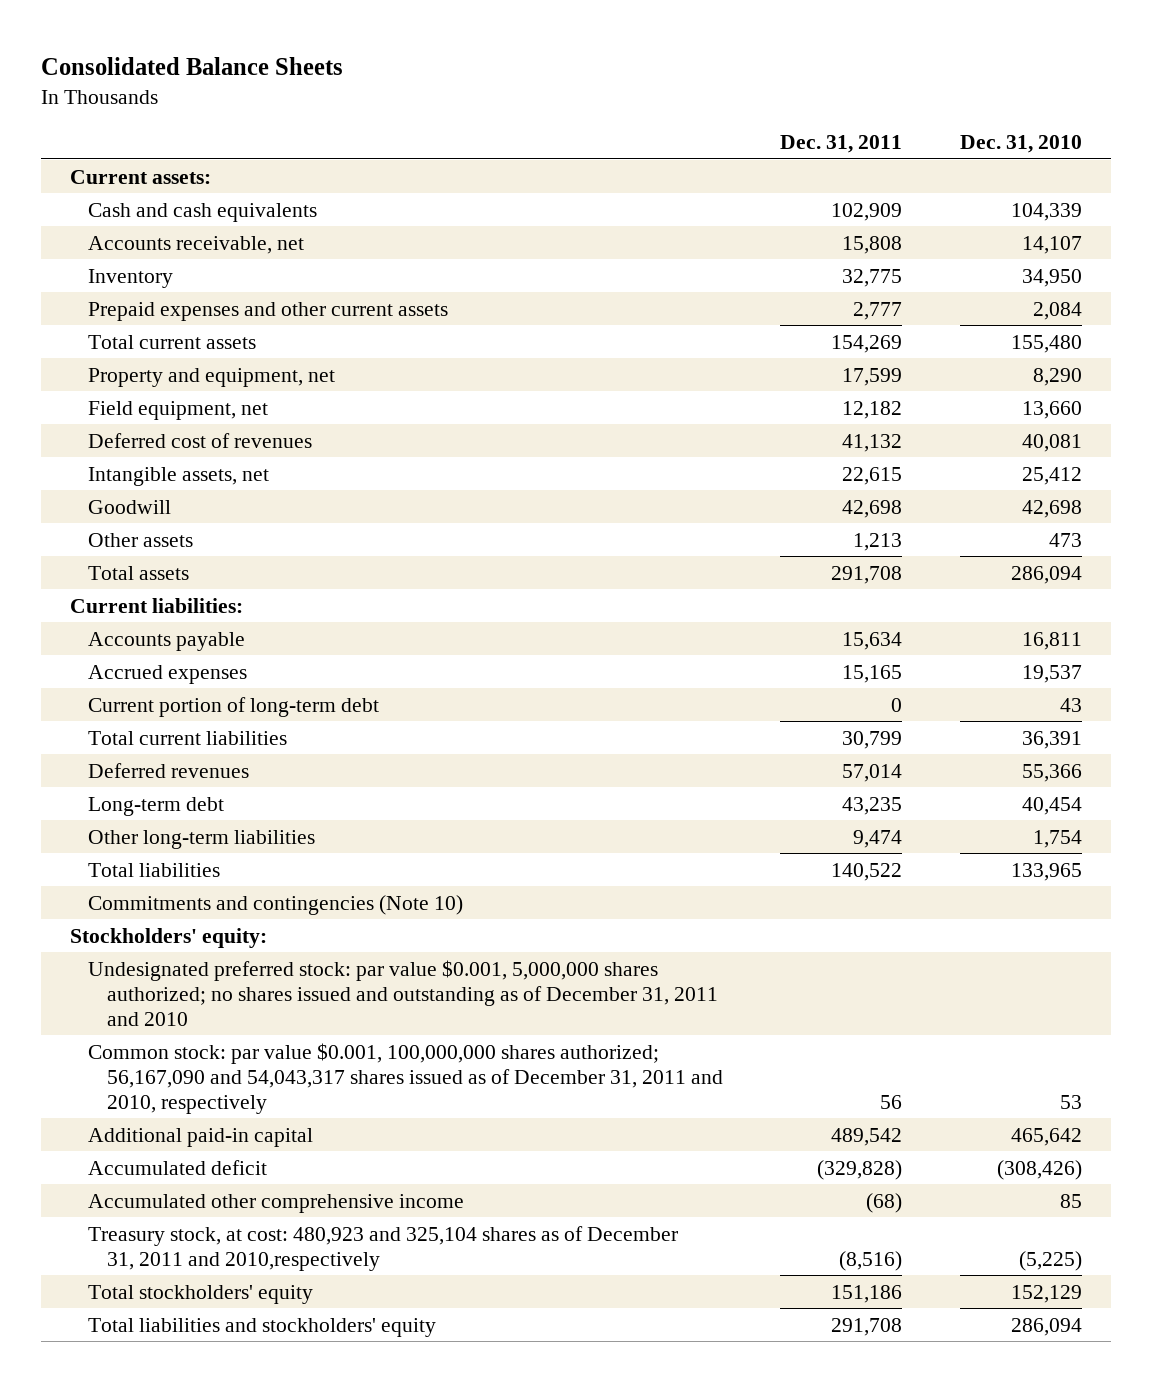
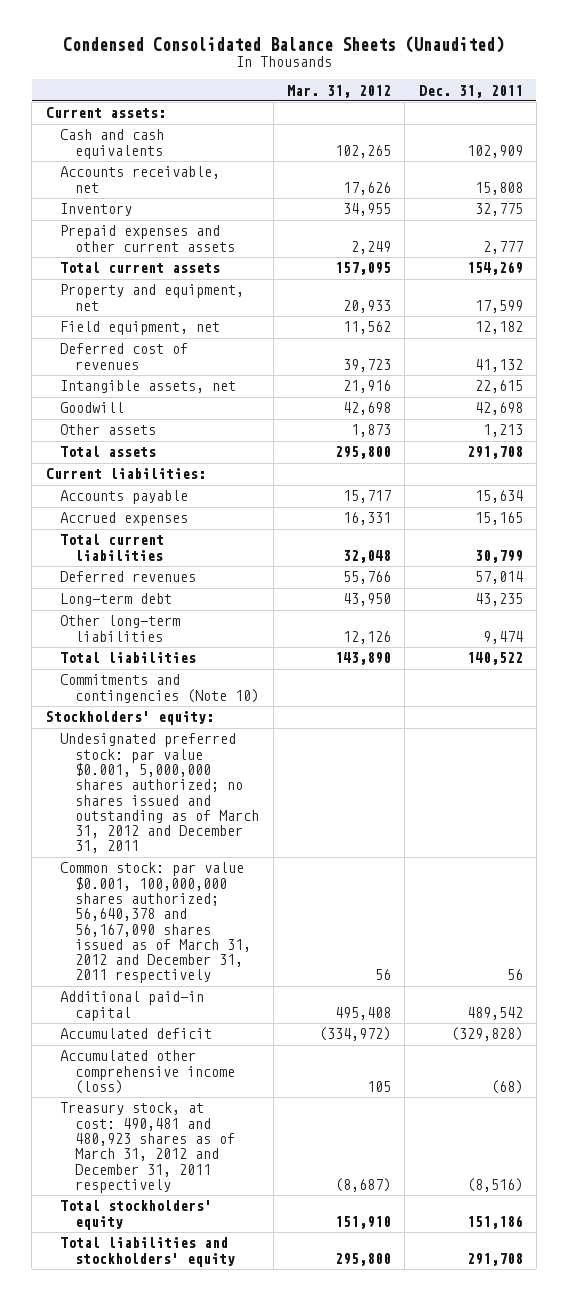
- Consolidated Balance Sheets
+ Condensed Consolidated Balance Sheets (Unaudited)
- | Dec. 31, 2011 | Dec. 31, 2010
+ | Mar. 31, 2012 | Dec. 31, 2011
- Current portion of long-term debt | 0 | 43
- Undesignated preferred stock: par value $0.001, 5,000,000 shares authorized; no shares issued and outstanding as of December 31, 2011 and 2010
- Common stock: par value $0.001, 100,000,000 shares authorized; 56,167,090 and 54,043,317 shares issued as of December 31, 2011 and 2010, respectively | 56 | 53
+ Undesignated preferred stock: par value $0.001, 5,000,000 shares authorized; no shares issued and outstanding as of March 31, 2012 and December 31, 2011
+ Common stock: par value $0.001, 100,000,000 shares authorized; 56,640,378 and 56,167,090 shares issued as of March 31, 2012 and December 31, 2011 respectively | 56 | 56
- Accumulated other comprehensive income | (68) | 85
- Treasury stock, at cost: 480,923 and 325,104 shares as of December 31, 2011 and 2010,respectively | (8,516) | (5,225)
+ Accumulated other comprehensive income (loss) | 105 | (68)
+ Treasury stock, at cost: 490,481 and 480,923 shares as of March 31, 2012 and December 31, 2011 respectively | (8,687) | (8,516)

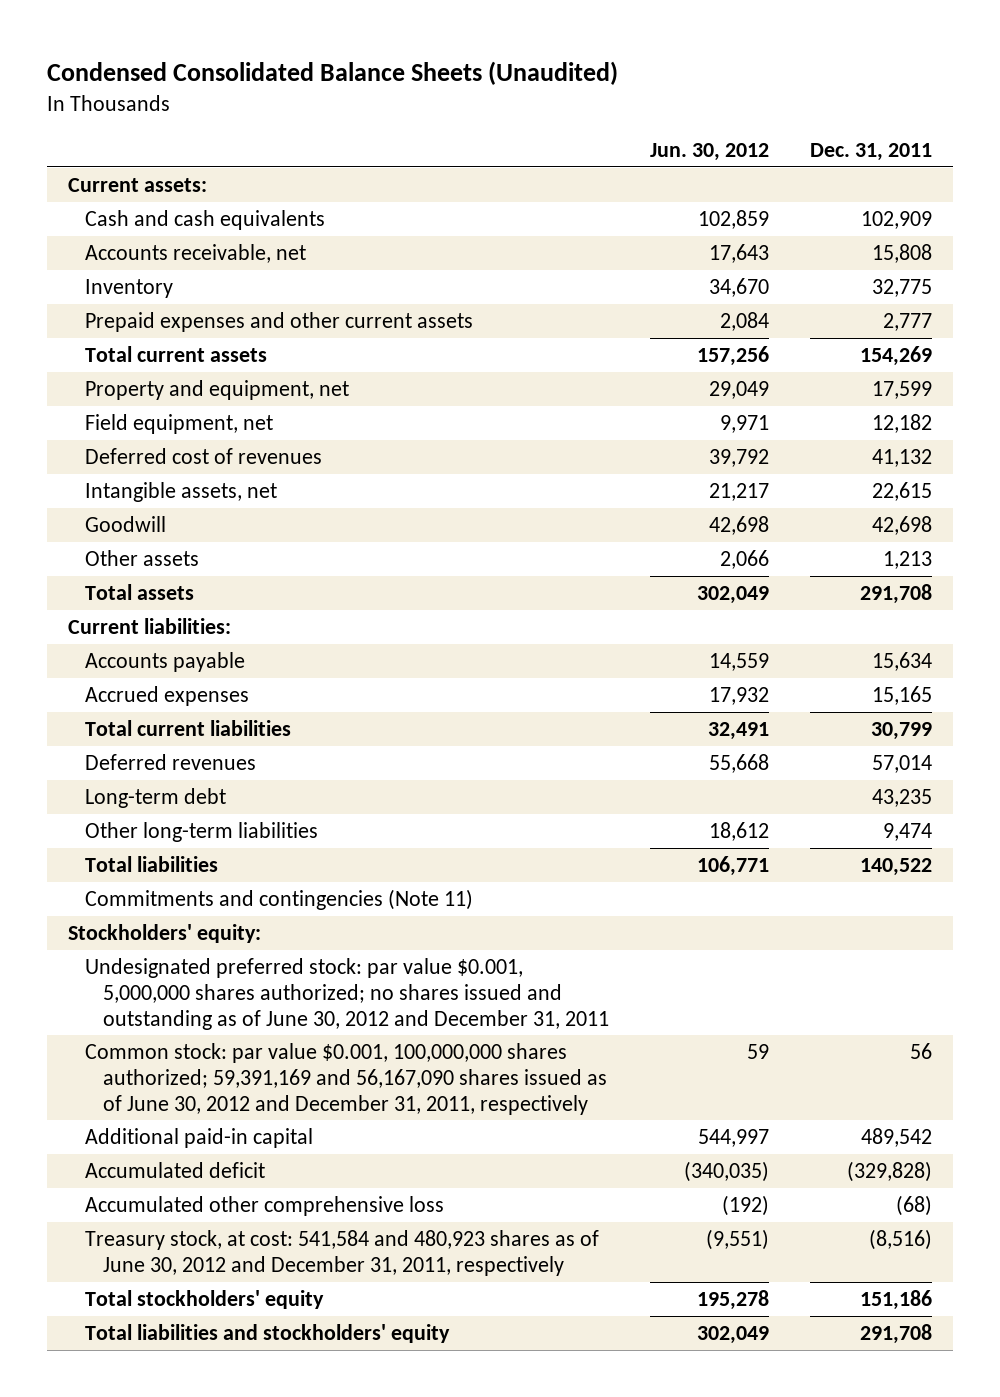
- | Mar. 31, 2012 | Dec. 31, 2011
+ | Jun. 30, 2012 | Dec. 31, 2011
- Commitments and contingencies (Note 10)
+ Commitments and contingencies (Note 11)
- Undesignated preferred stock: par value $0.001, 5,000,000 shares authorized; no shares issued and outstanding as of March 31, 2012 and December 31, 2011
- Common stock: par value $0.001, 100,000,000 shares authorized; 56,640,378 and 56,167,090 shares issued as of March 31, 2012 and December 31, 2011 respectively | 56 | 56
+ Undesignated preferred stock: par value $0.001, 5,000,000 shares authorized; no shares issued and outstanding as of June 30, 2012 and December 31, 2011
+ Common stock: par value $0.001, 100,000,000 shares authorized; 59,391,169 and 56,167,090 shares issued as of June 30, 2012 and December 31, 2011, respectively | 59 | 56
- Accumulated other comprehensive income (loss) | 105 | (68)
- Treasury stock, at cost: 490,481 and 480,923 shares as of March 31, 2012 and December 31, 2011 respectively | (8,687) | (8,516)
+ Accumulated other comprehensive loss | (192) | (68)
+ Treasury stock, at cost: 541,584 and 480,923 shares as of June 30, 2012 and December 31, 2011, respectively | (9,551) | (8,516)

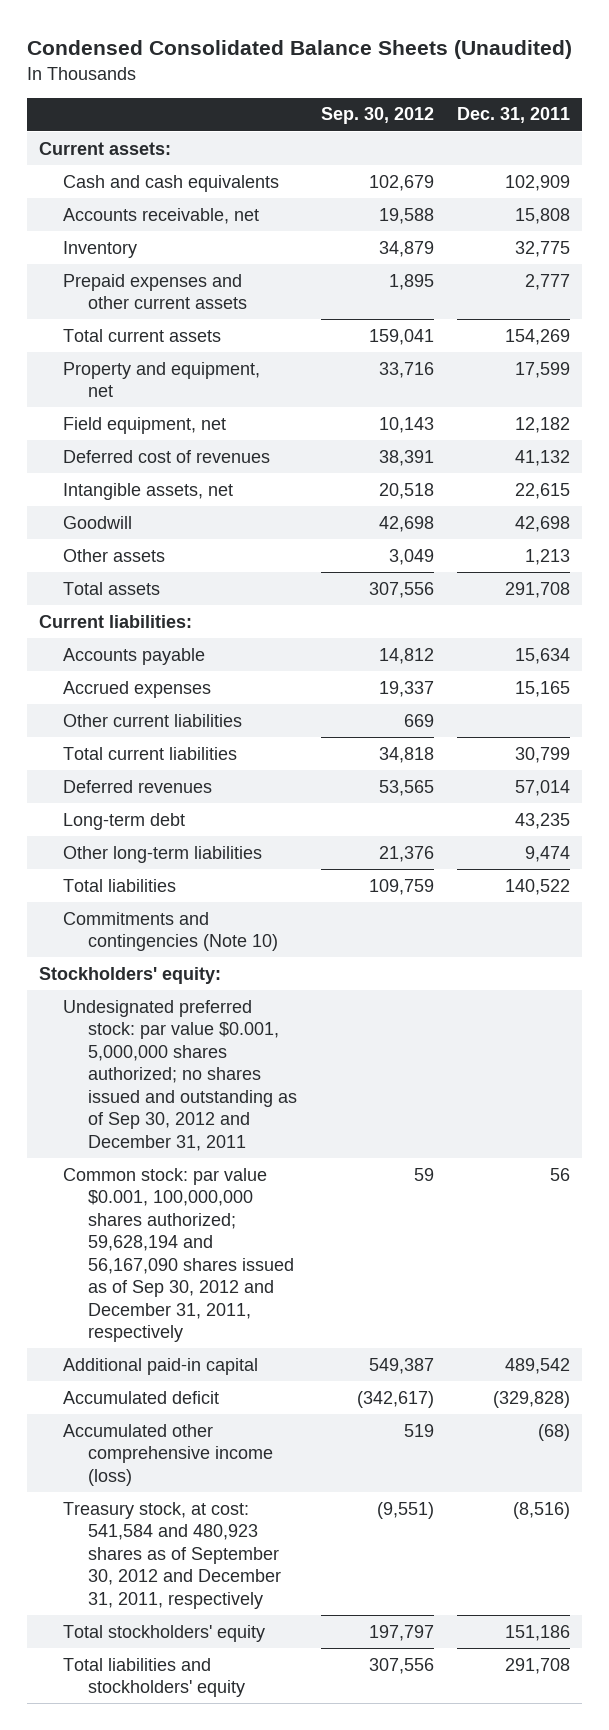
- | Jun. 30, 2012 | Dec. 31, 2011
+ | Sep. 30, 2012 | Dec. 31, 2011
+ Other current liabilities | 669 |
- Commitments and contingencies (Note 11)
+ Commitments and contingencies (Note 10)
- Undesignated preferred stock: par value $0.001, 5,000,000 shares authorized; no shares issued and outstanding as of June 30, 2012 and December 31, 2011
- Common stock: par value $0.001, 100,000,000 shares authorized; 59,391,169 and 56,167,090 shares issued as of June 30, 2012 and December 31, 2011, respectively | 59 | 56
+ Undesignated preferred stock: par value $0.001, 5,000,000 shares authorized; no shares issued and outstanding as of Sep 30, 2012 and December 31, 2011
+ Common stock: par value $0.001, 100,000,000 shares authorized; 59,628,194 and 56,167,090 shares issued as of Sep 30, 2012 and December 31, 2011, respectively | 59 | 56
- Accumulated other comprehensive loss | (192) | (68)
- Treasury stock, at cost: 541,584 and 480,923 shares as of June 30, 2012 and December 31, 2011, respectively | (9,551) | (8,516)
+ Accumulated other comprehensive income (loss) | 519 | (68)
+ Treasury stock, at cost: 541,584 and 480,923 shares as of September 30, 2012 and December 31, 2011, respectively | (9,551) | (8,516)

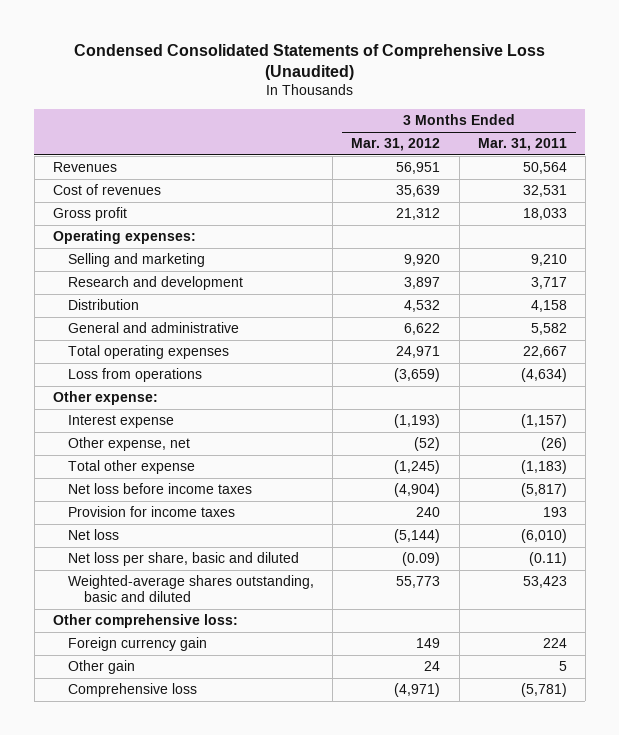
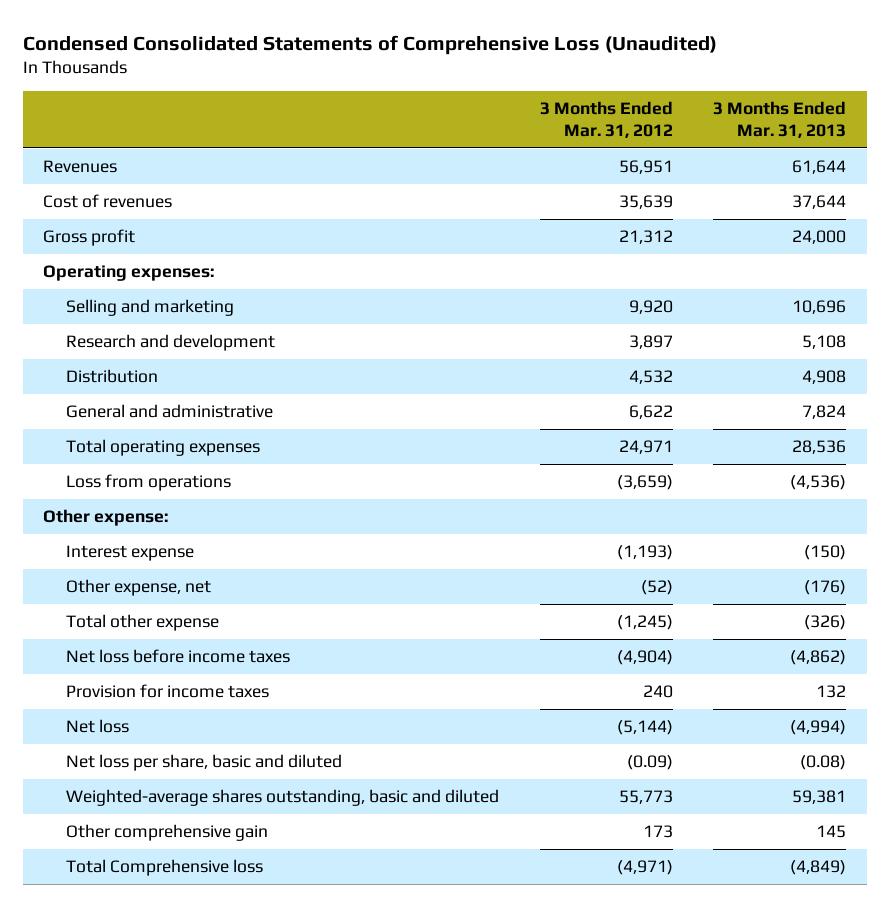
- | 3 Months Ended Mar. 31, 2012 | 3 Months Ended Mar. 31, 2011
+ | 3 Months Ended Mar. 31, 2012 | 3 Months Ended Mar. 31, 2013
- Other comprehensive loss:
- Foreign currency gain | 149 | 224
- Other gain | 24 | 5
- Comprehensive loss | (4,971) | (5,781)
+ Other comprehensive gain | 173 | 145
+ Total Comprehensive loss | (4,971) | (4,849)

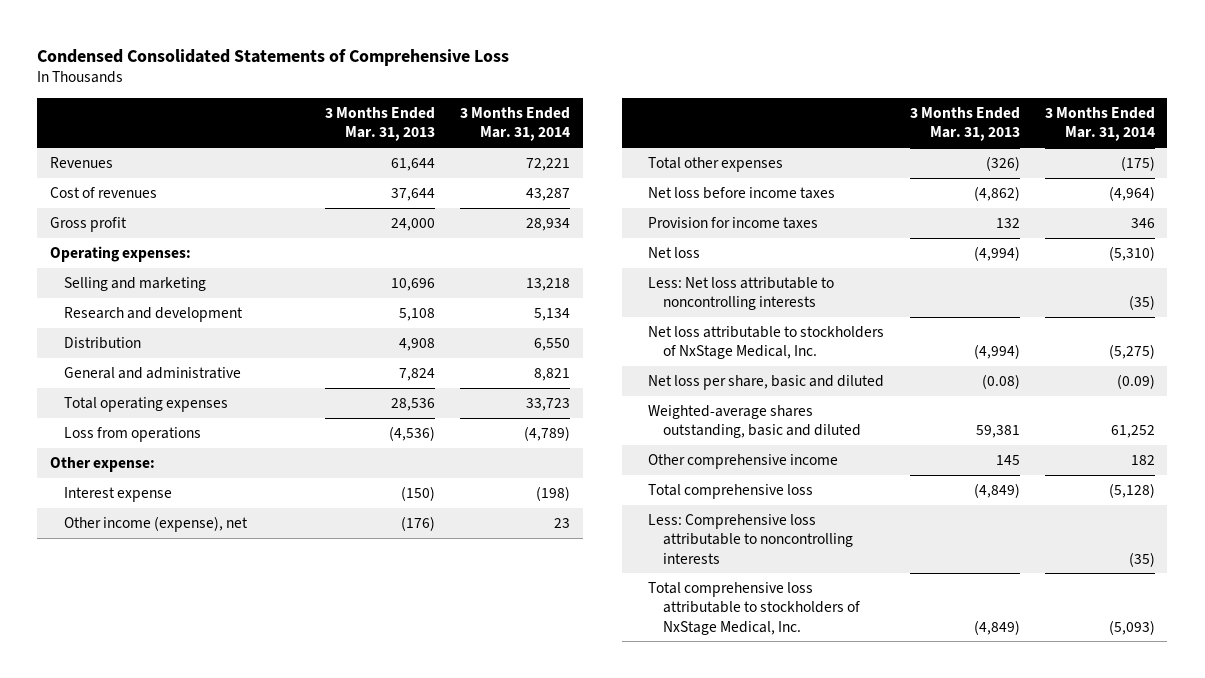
- Condensed Consolidated Statements of Comprehensive Loss (Unaudited)
+ Condensed Consolidated Statements of Comprehensive Loss
- | 3 Months Ended Mar. 31, 2012 | 3 Months Ended Mar. 31, 2013
+ | 3 Months Ended Mar. 31, 2013 | 3 Months Ended Mar. 31, 2014
- Other expense, net | (52) | (176)
- Total other expense | (1,245) | (326)
+ Other income (expense), net | (176) | 23
+ Total other expenses | (326) | (175)
+ Less: Net loss attributable to noncontrolling interests | | (35)
+ Net loss attributable to stockholders of NxStage Medical, Inc. | (4,994) | (5,275)
- Other comprehensive gain | 173 | 145
- Total Comprehensive loss | (4,971) | (4,849)
+ Other comprehensive income | 145 | 182
+ Total comprehensive loss | (4,849) | (5,128)
+ Less: Comprehensive loss attributable to noncontrolling interests | | (35)
+ Total comprehensive loss attributable to stockholders of NxStage Medical, Inc. | (4,849) | (5,093)

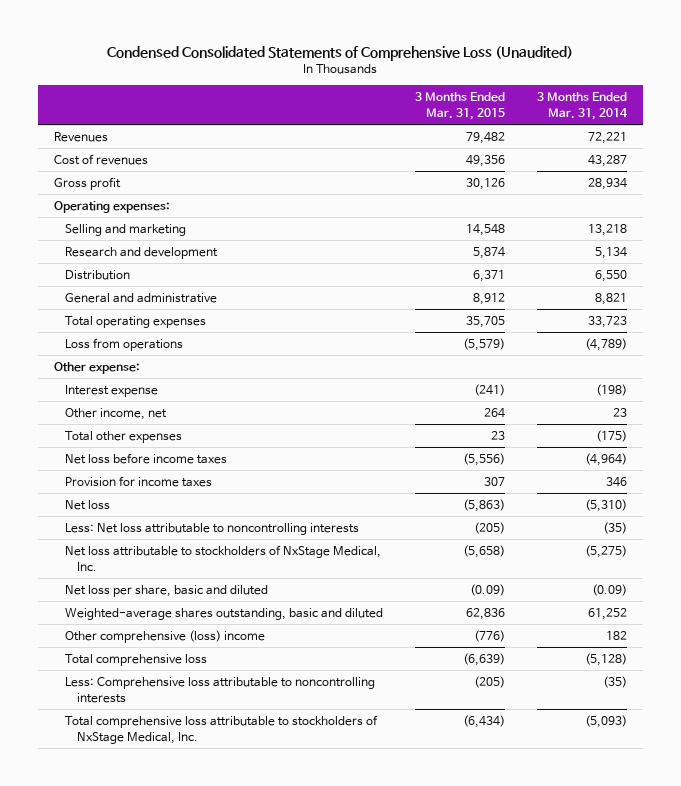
- Condensed Consolidated Statements of Comprehensive Loss
+ Condensed Consolidated Statements of Comprehensive Loss (Unaudited)
- | 3 Months Ended Mar. 31, 2013 | 3 Months Ended Mar. 31, 2014
+ | 3 Months Ended Mar. 31, 2015 | 3 Months Ended Mar. 31, 2014
- Other income (expense), net | (176) | 23
+ Other income, net | 264 | 23
- Other comprehensive income | 145 | 182
+ Other comprehensive (loss) income | (776) | 182

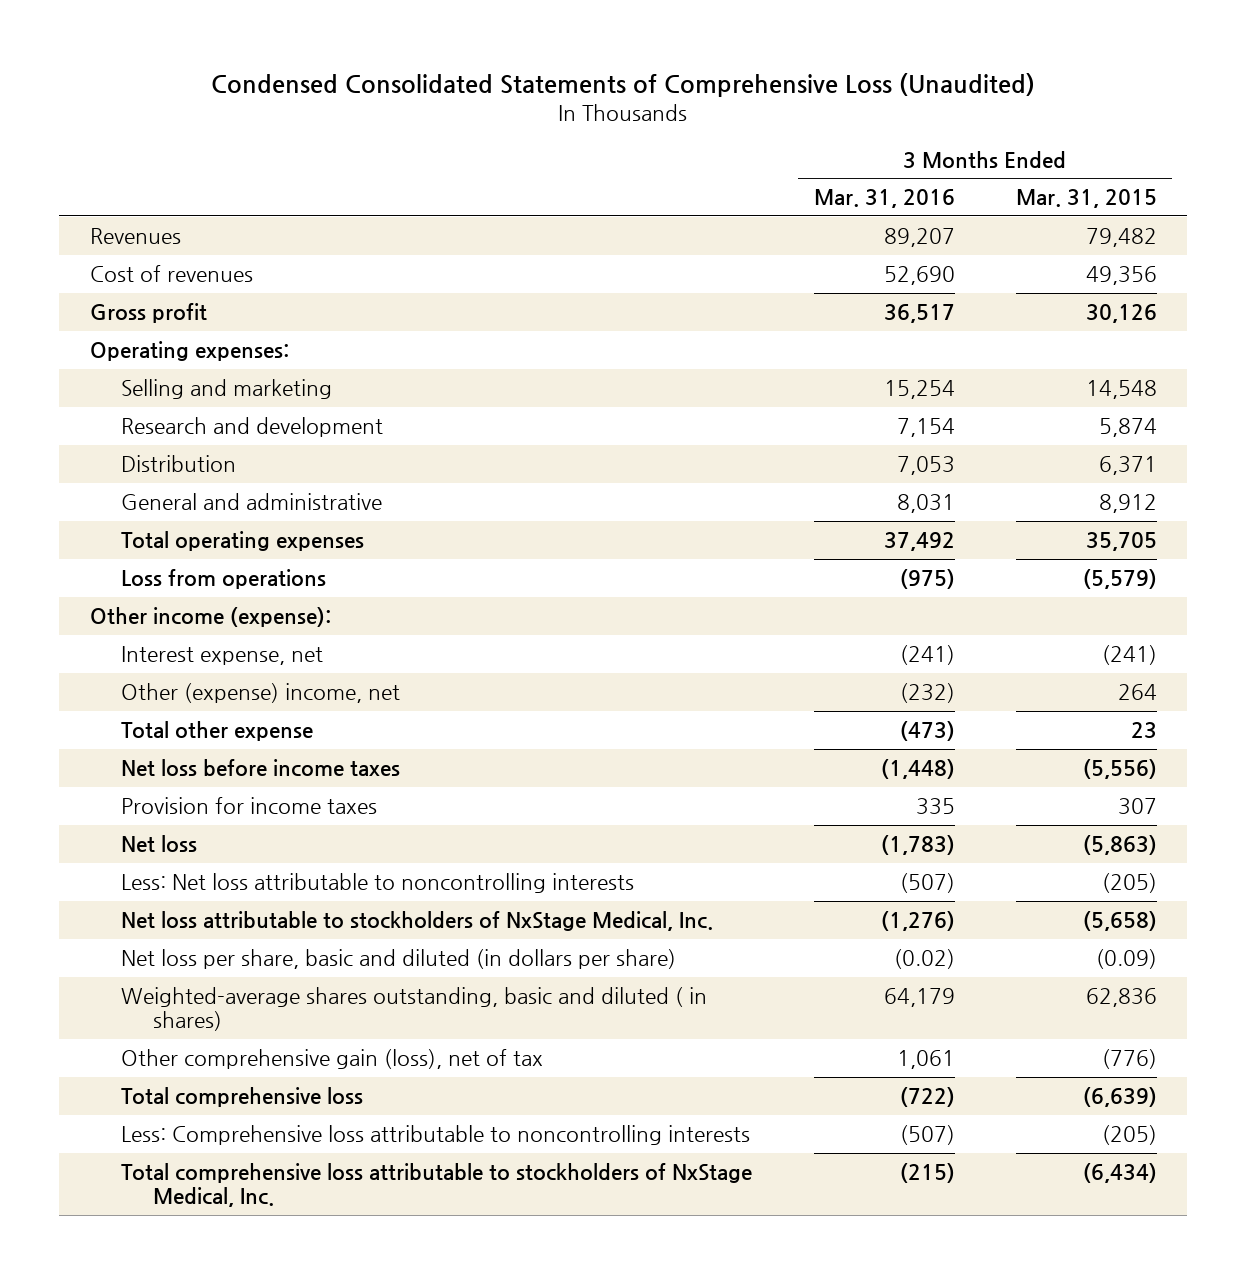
- | 3 Months Ended Mar. 31, 2015 | 3 Months Ended Mar. 31, 2014
+ | 3 Months Ended Mar. 31, 2016 | 3 Months Ended Mar. 31, 2015
- Other expense:
- Interest expense | (241) | (198)
- Other income, net | 264 | 23
- Total other expenses | 23 | (175)
+ Other income (expense):
+ Interest expense, net | (241) | (241)
+ Other (expense) income, net | (232) | 264
+ Total other expense | (473) | 23
- Net loss per share, basic and diluted | (0.09) | (0.09)
- Weighted-average shares outstanding, basic and diluted | 62,836 | 61,252
- Other comprehensive (loss) income | (776) | 182
+ Net loss per share, basic and diluted (in dollars per share) | (0.02) | (0.09)
+ Weighted-average shares outstanding, basic and diluted ( in shares) | 64,179 | 62,836
+ Other comprehensive gain (loss), net of tax | 1,061 | (776)

